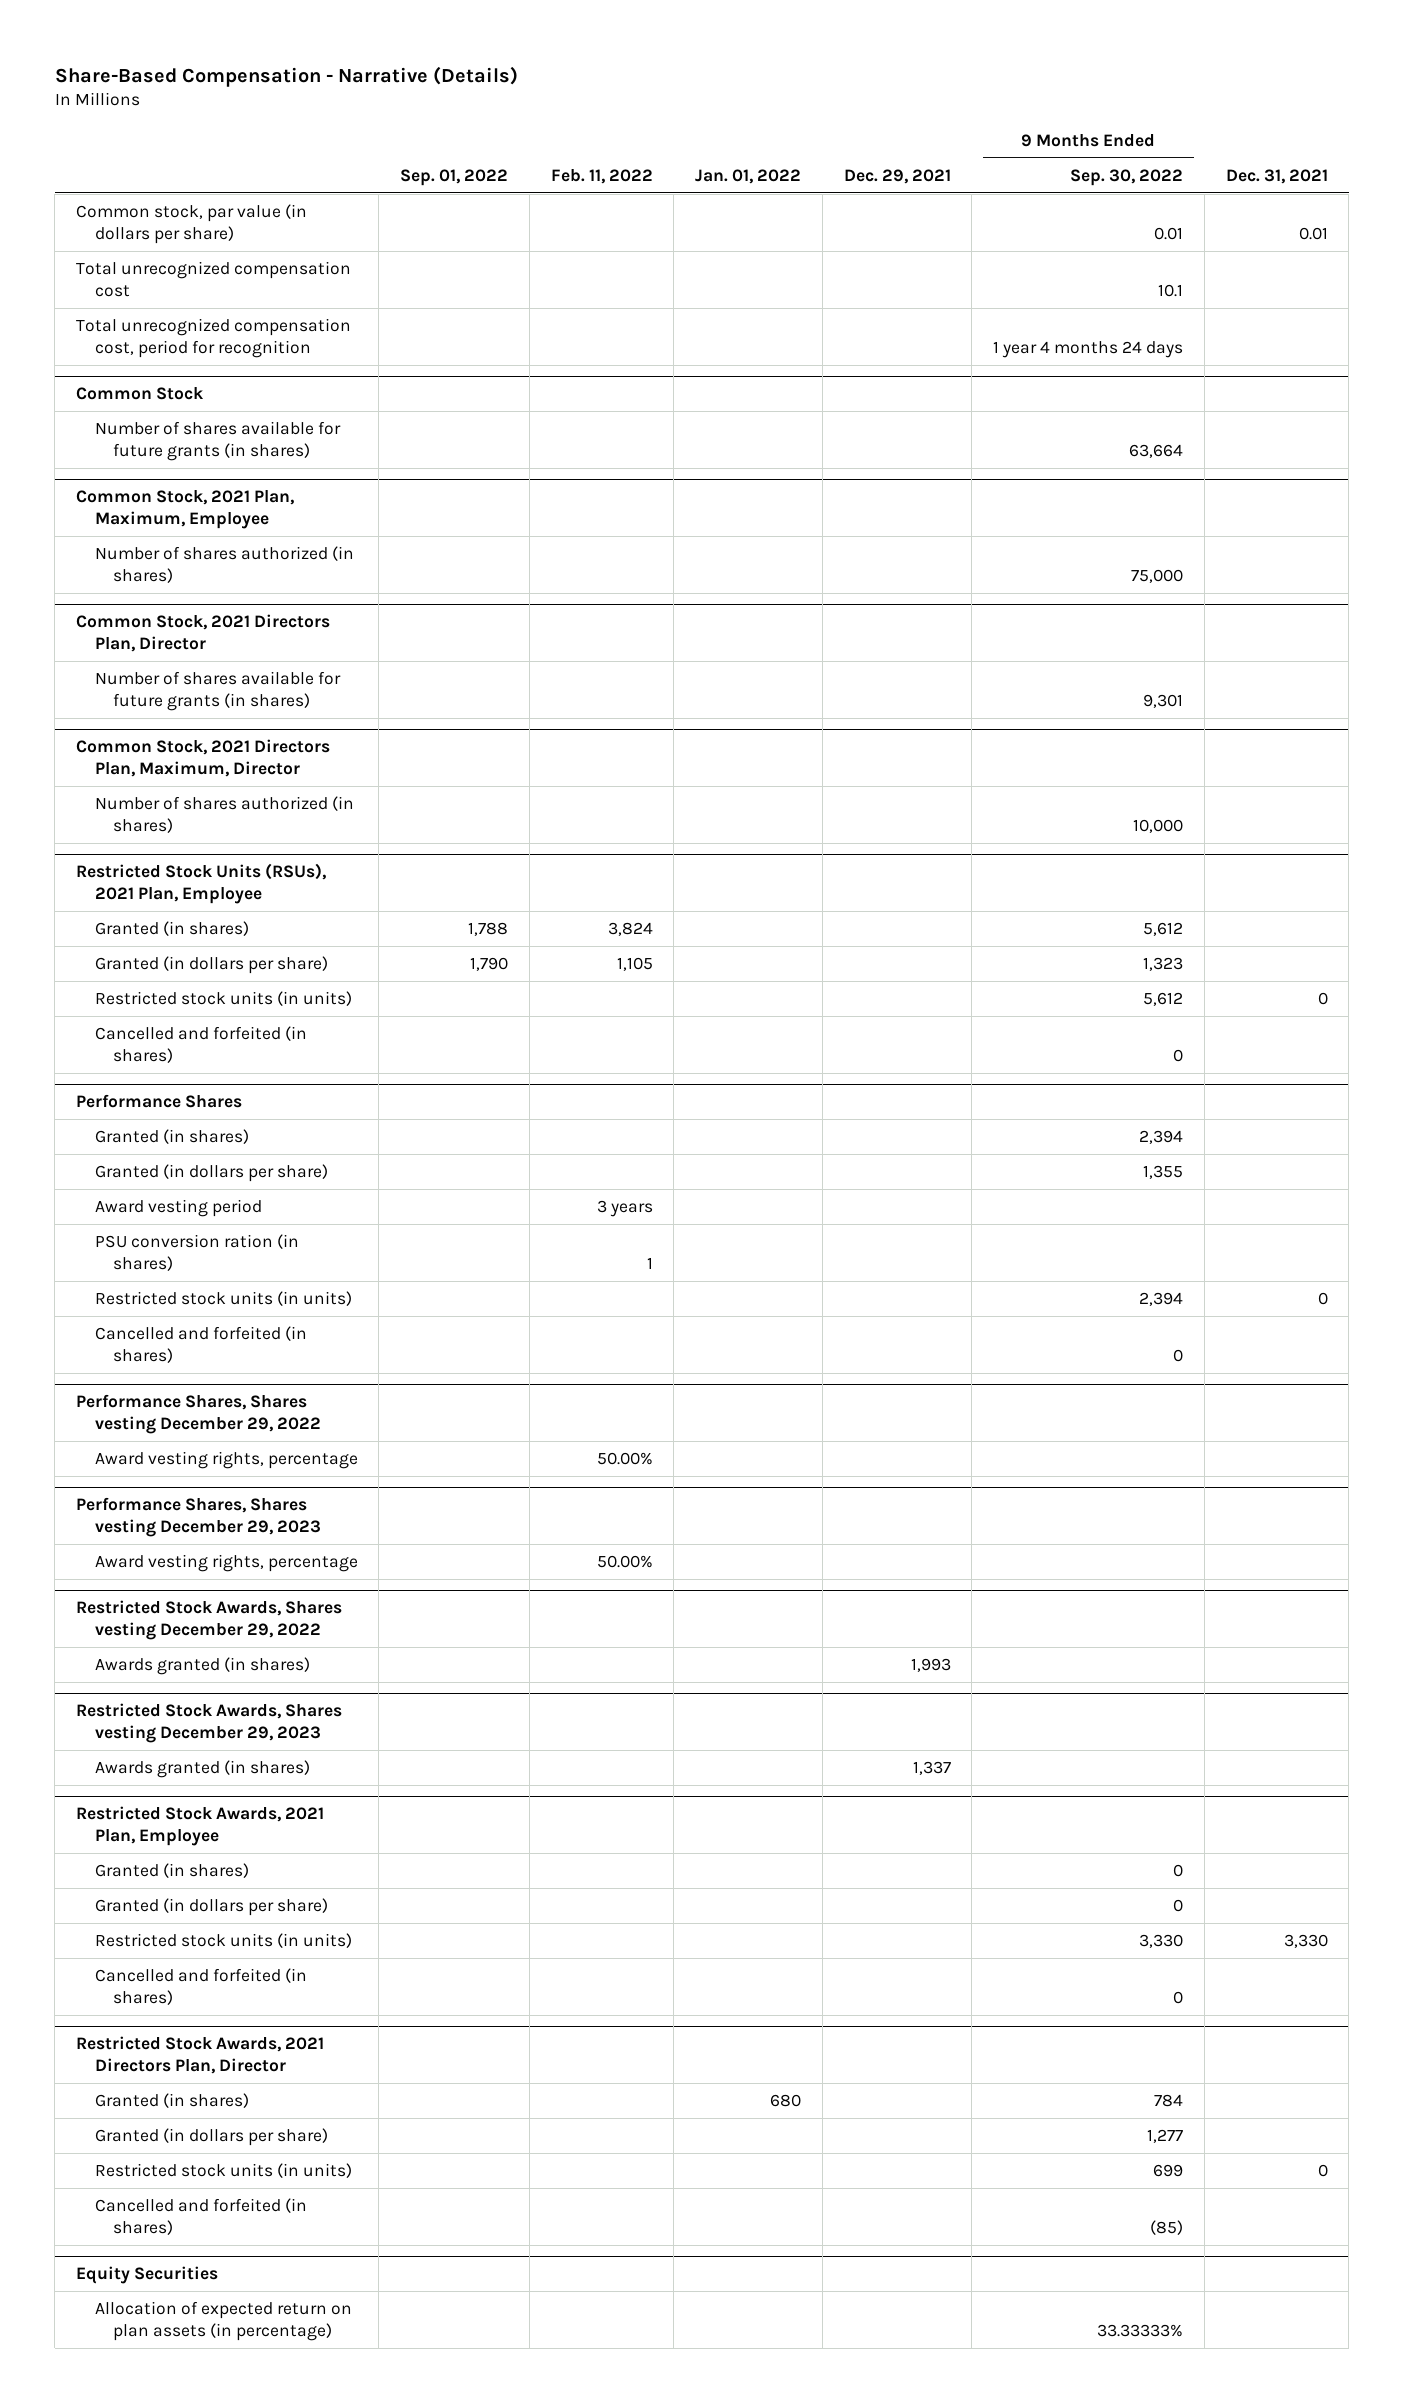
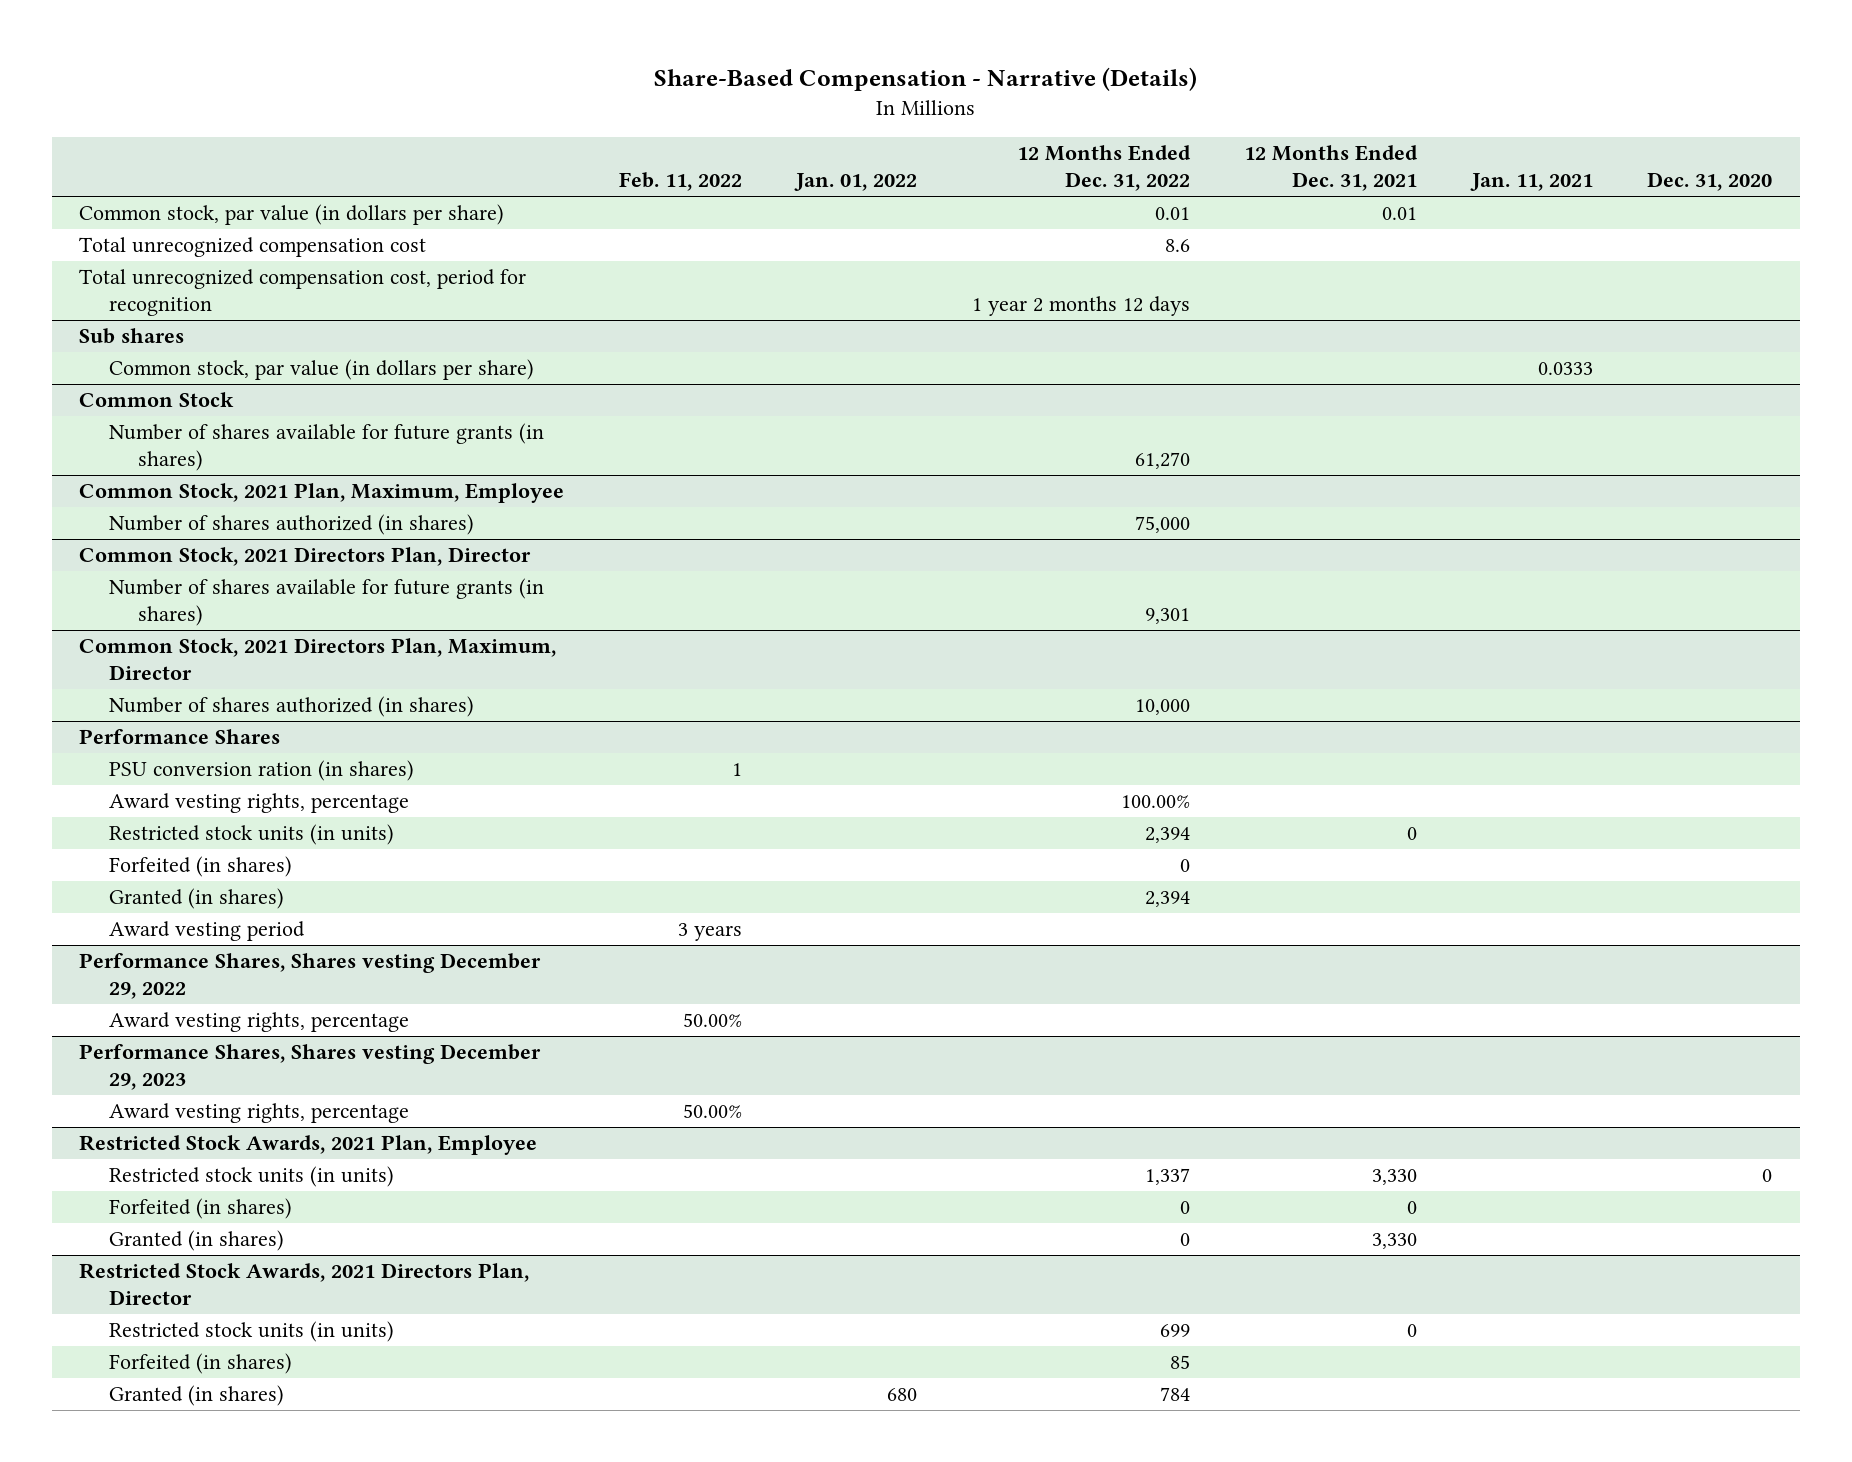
- | Sep. 01, 2022 | Feb. 11, 2022 | Jan. 01, 2022 | Dec. 29, 2021 | 9 Months Ended Sep. 30, 2022 | Dec. 31, 2021
+ | Feb. 11, 2022 | Jan. 01, 2022 | 12 Months Ended Dec. 31, 2022 | 12 Months Ended Dec. 31, 2021 | Jan. 11, 2021 | Dec. 31, 2020
+ Sub shares
+ Common stock, par value (in dollars per share) | | | | | 0.0333 |
- Restricted Stock Units (RSUs), 2021 Plan, Employee
- Granted (in shares) | 1,788 | 3,824 | | | 5,612 |
- Granted (in dollars per share) | 1,790 | 1,105 | | | 1,323 |
- Restricted stock units (in units) | | | | | 5,612 | 0
- Cancelled and forfeited (in shares) | | | | | 0 |
@ Performance Shares
- Granted (in dollars per share) | | | | | 1,355 |
+ Award vesting rights, percentage | | | 100.00% | | |
- Cancelled and forfeited (in shares) | | | | | 0 |
+ Forfeited (in shares) | | | 0 | | |
moved down: Granted (in shares) | | | 2,394 | | |
moved down: Award vesting period | 3 years | | | | |
- Restricted Stock Awards, Shares vesting December 29, 2022
- Awards granted (in shares) | | | | 1,993 | |
- Restricted Stock Awards, Shares vesting December 29, 2023
- Awards granted (in shares) | | | | 1,337 | |
@ Restricted Stock Awards, 2021 Plan, Employee
- Granted (in dollars per share) | | | | | 0 |
- Cancelled and forfeited (in shares) | | | | | 0 |
+ Forfeited (in shares) | | | 0 | 0 | |
moved down: Granted (in shares) | | | 0 | 3,330 | |
@ Restricted Stock Awards, 2021 Directors Plan, Director
- Granted (in dollars per share) | | | | | 1,277 |
- Cancelled and forfeited (in shares) | | | | | (85) |
- Equity Securities
- Allocation of expected return on plan assets (in percentage) | | | | | 33.33333% |
@ Restricted Stock Awards, 2021 Directors Plan, Director
+ Forfeited (in shares) | | | 85 | | |
moved down: Granted (in shares) | | 680 | 784 | | |

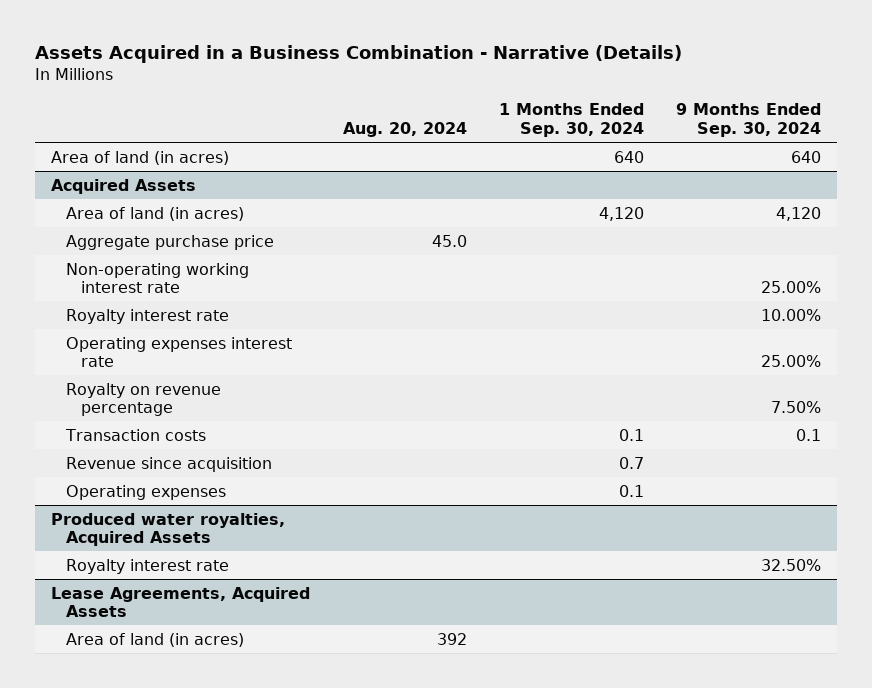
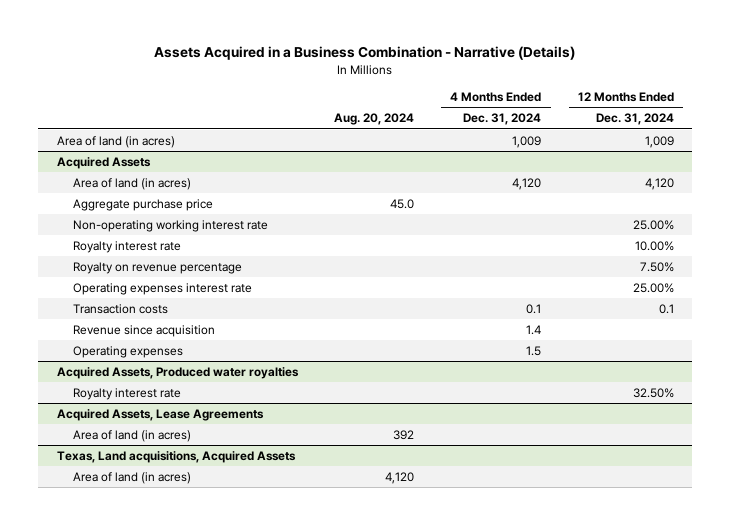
- | Aug. 20, 2024 | 1 Months Ended Sep. 30, 2024 | 9 Months Ended Sep. 30, 2024
+ | Aug. 20, 2024 | 4 Months Ended Dec. 31, 2024 | 12 Months Ended Dec. 31, 2024
@ Acquired Assets
moved down: Operating expenses interest rate | | | 25.00%
- Produced water royalties, Acquired Assets
+ Acquired Assets, Produced water royalties
- Lease Agreements, Acquired Assets
+ Acquired Assets, Lease Agreements
+ Texas, Land acquisitions, Acquired Assets
+ Area of land (in acres) | 4,120 | |

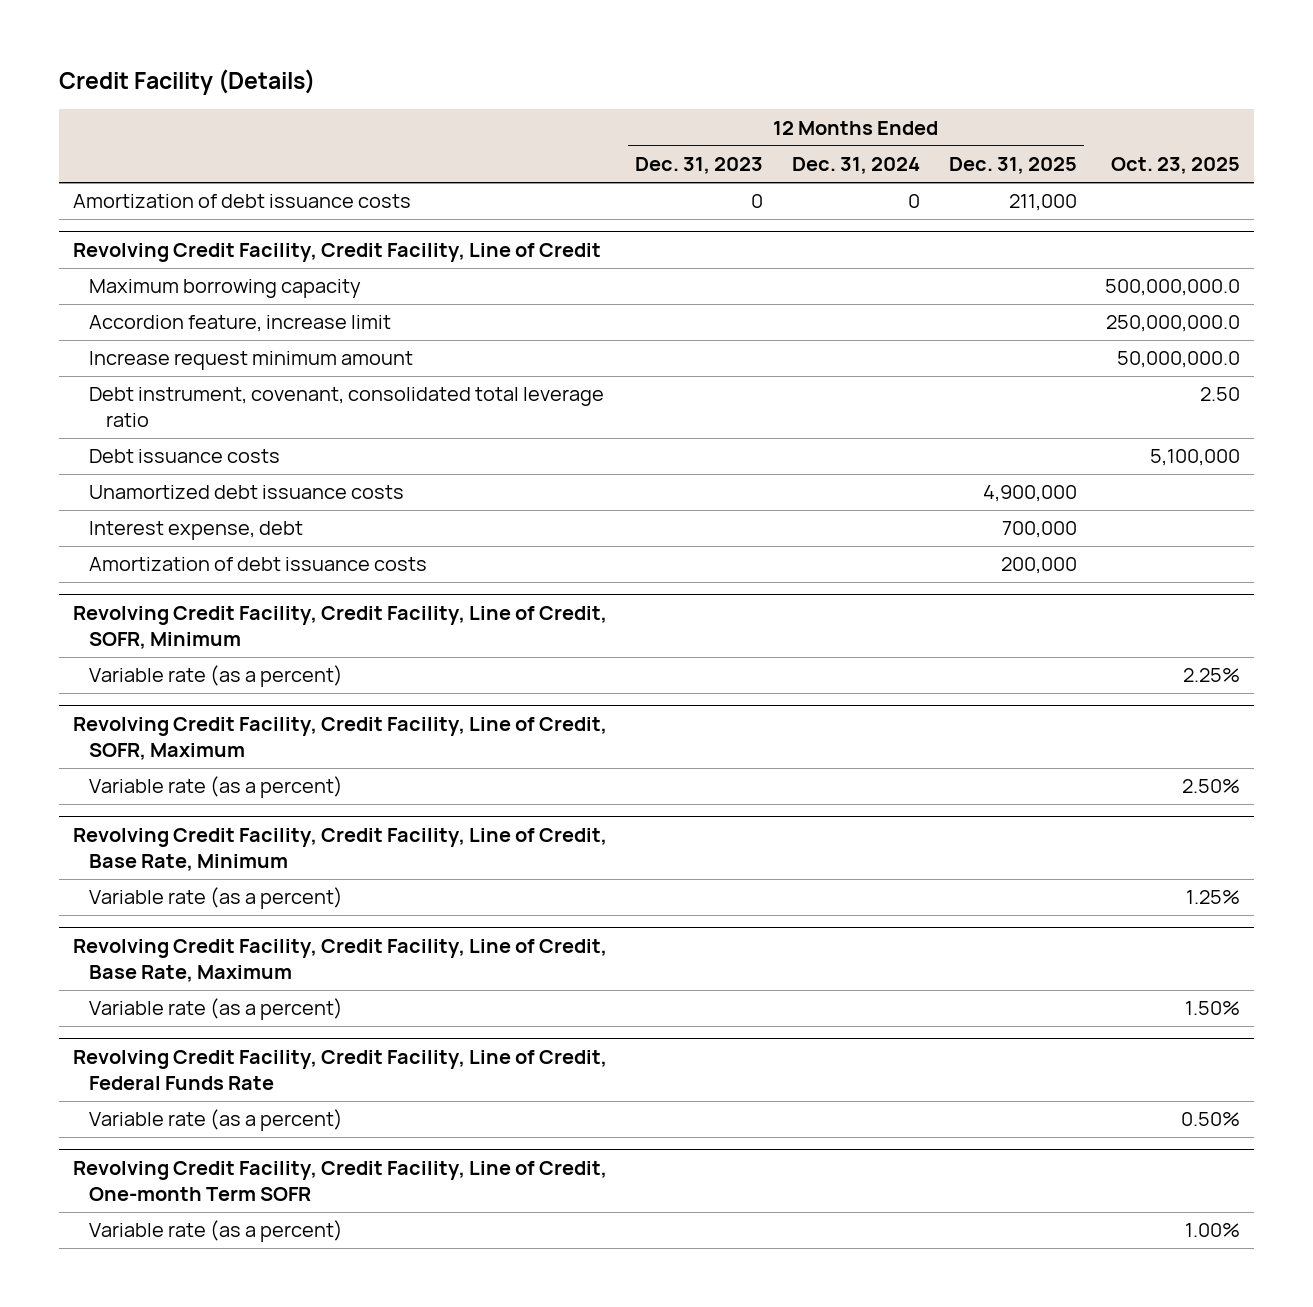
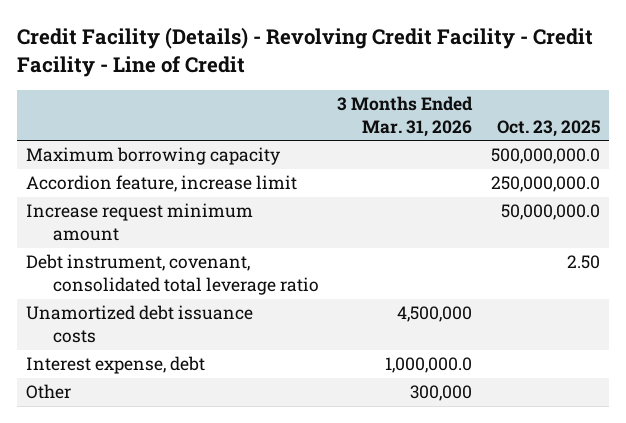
- Credit Facility (Details)
+ Credit Facility (Details) - Revolving Credit Facility - Credit Facility - Line of Credit
- | 12 Months Ended Dec. 31, 2023 | 12 Months Ended Dec. 31, 2024 | 12 Months Ended Dec. 31, 2025 | Oct. 23, 2025
+ | 3 Months Ended Mar. 31, 2026 | Oct. 23, 2025
- Amortization of debt issuance costs | 0 | 0 | 211,000 |
- Revolving Credit Facility, Credit Facility, Line of Credit
- Maximum borrowing capacity | | | | 500,000,000.0
- Accordion feature, increase limit | | | | 250,000,000.0
- Increase request minimum amount | | | | 50,000,000.0
- Debt instrument, covenant, consolidated total leverage ratio | | | | 2.50
- Debt issuance costs | | | | 5,100,000
- Unamortized debt issuance costs | | | 4,900,000 |
- Interest expense, debt | | | 700,000 |
- Amortization of debt issuance costs | | | 200,000 |
- Revolving Credit Facility, Credit Facility, Line of Credit, SOFR, Minimum
- Variable rate (as a percent) | | | | 2.25%
- Revolving Credit Facility, Credit Facility, Line of Credit, SOFR, Maximum
- Variable rate (as a percent) | | | | 2.50%
- Revolving Credit Facility, Credit Facility, Line of Credit, Base Rate, Minimum
- Variable rate (as a percent) | | | | 1.25%
- Revolving Credit Facility, Credit Facility, Line of Credit, Base Rate, Maximum
- Variable rate (as a percent) | | | | 1.50%
- Revolving Credit Facility, Credit Facility, Line of Credit, Federal Funds Rate
- Variable rate (as a percent) | | | | 0.50%
- Revolving Credit Facility, Credit Facility, Line of Credit, One-month Term SOFR
- Variable rate (as a percent) | | | | 1.00%
+ Maximum borrowing capacity | | 500,000,000.0
+ Accordion feature, increase limit | | 250,000,000.0
+ Increase request minimum amount | | 50,000,000.0
+ Debt instrument, covenant, consolidated total leverage ratio | | 2.50
+ Unamortized debt issuance costs | 4,500,000 |
+ Interest expense, debt | 1,000,000.0 |
+ Other | 300,000 |

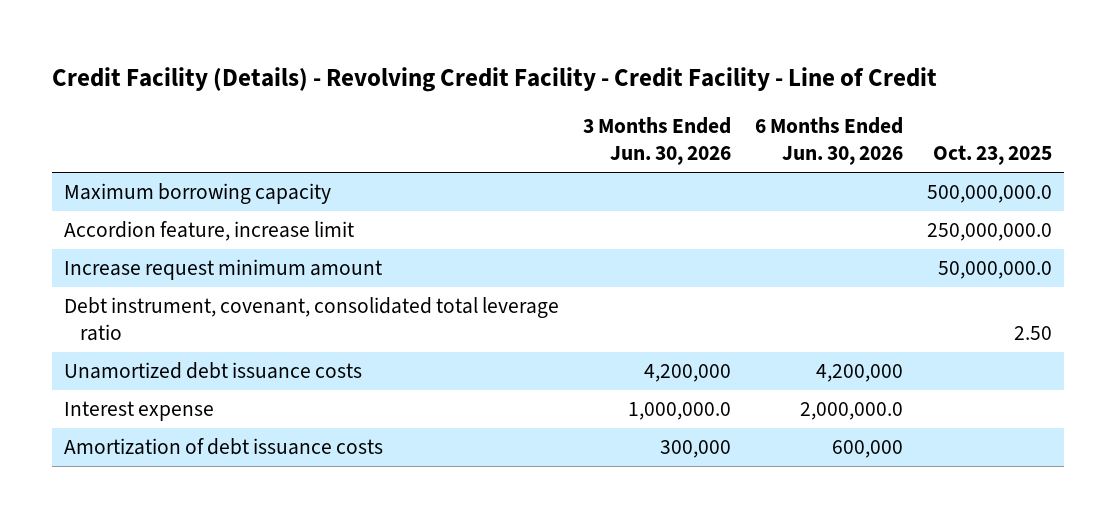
- | 3 Months Ended Mar. 31, 2026 | Oct. 23, 2025
+ | 3 Months Ended Jun. 30, 2026 | 6 Months Ended Jun. 30, 2026 | Oct. 23, 2025
- Interest expense, debt | 1,000,000.0 |
- Other | 300,000 |
+ Interest expense | 1,000,000.0 | 2,000,000.0 |
+ Amortization of debt issuance costs | 300,000 | 600,000 |

